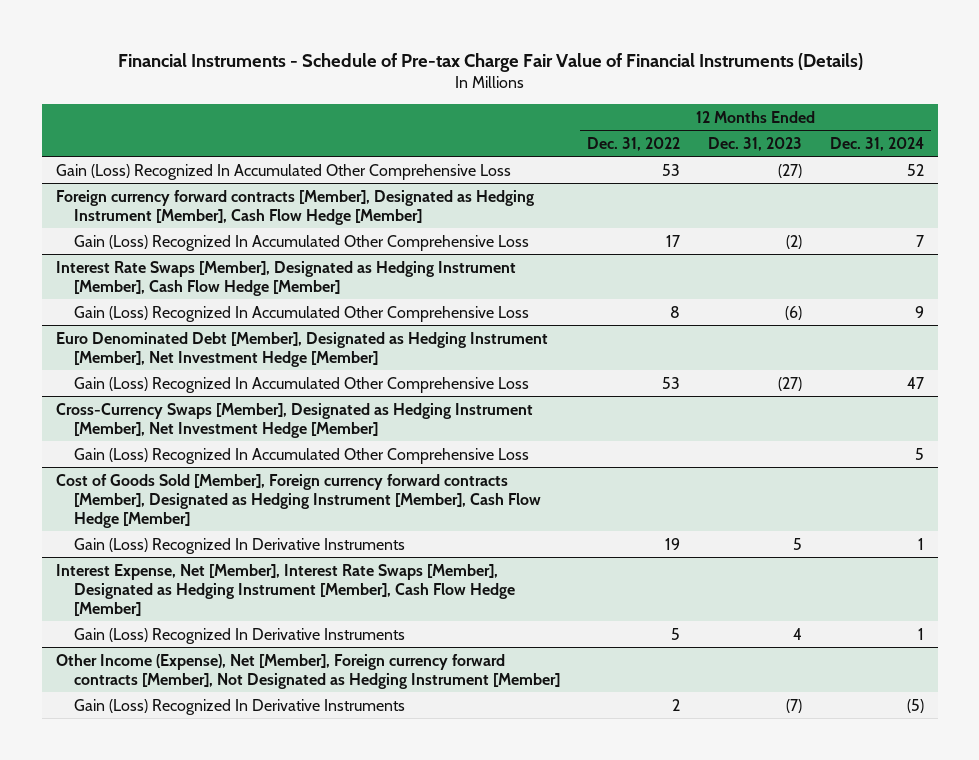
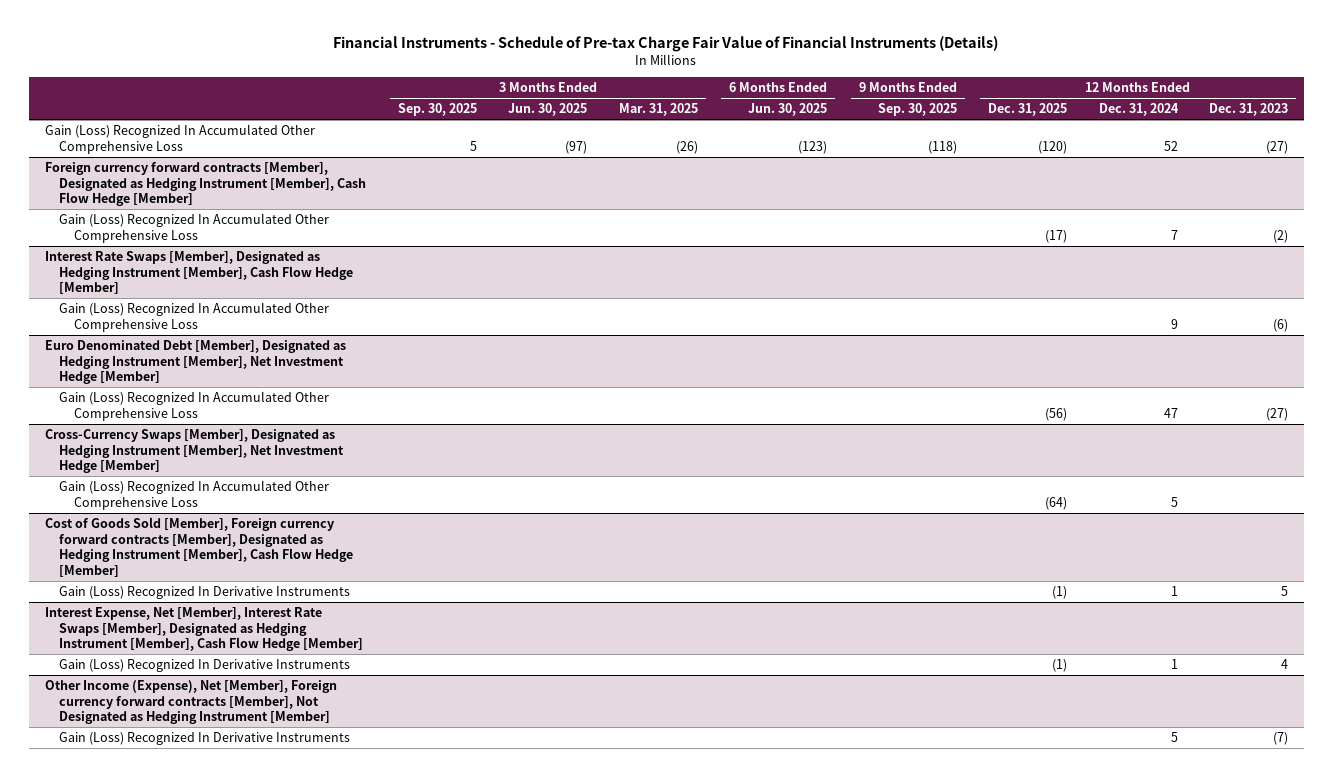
- | 12 Months Ended Dec. 31, 2022 | 12 Months Ended Dec. 31, 2023 | 12 Months Ended Dec. 31, 2024
+ | 3 Months Ended Sep. 30, 2025 | 3 Months Ended Jun. 30, 2025 | 3 Months Ended Mar. 31, 2025 | 6 Months Ended Jun. 30, 2025 | 9 Months Ended Sep. 30, 2025 | 12 Months Ended Dec. 31, 2025 | 12 Months Ended Dec. 31, 2024 | 12 Months Ended Dec. 31, 2023
@ Other Income (Expense), Net [Member], Foreign currency forward contracts [Member], Not Designated as Hedging Instrument [Member]
- Gain (Loss) Recognized In Derivative Instruments | 2 | (7) | (5)
+ Gain (Loss) Recognized In Derivative Instruments | | | | | | | 5 | (7)

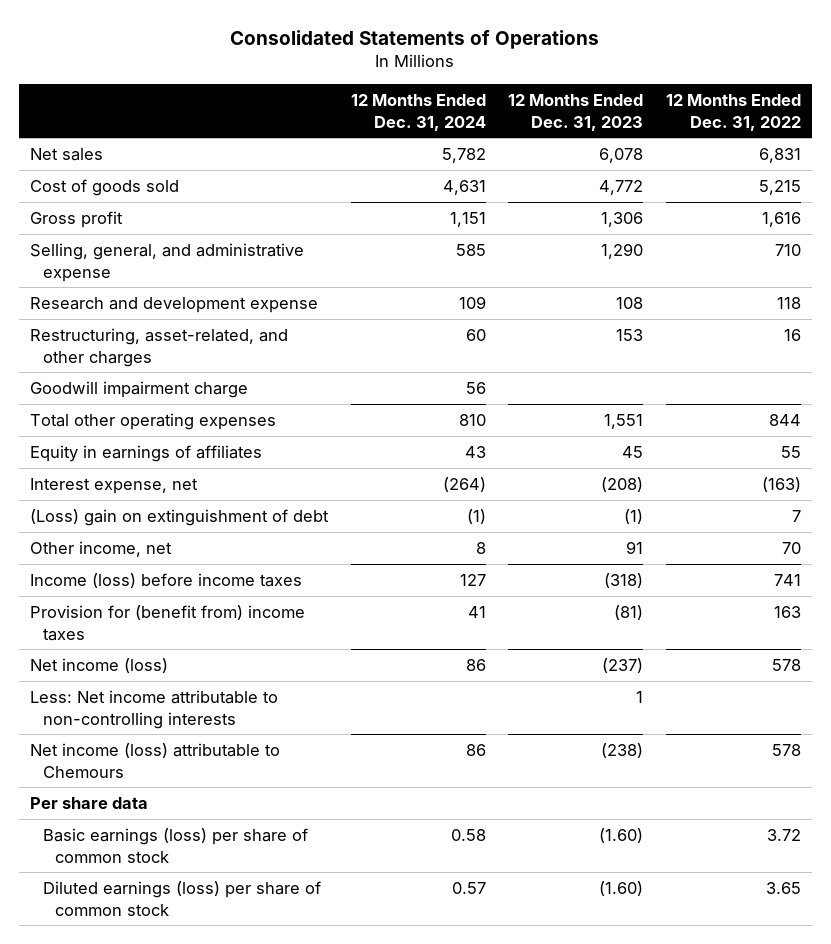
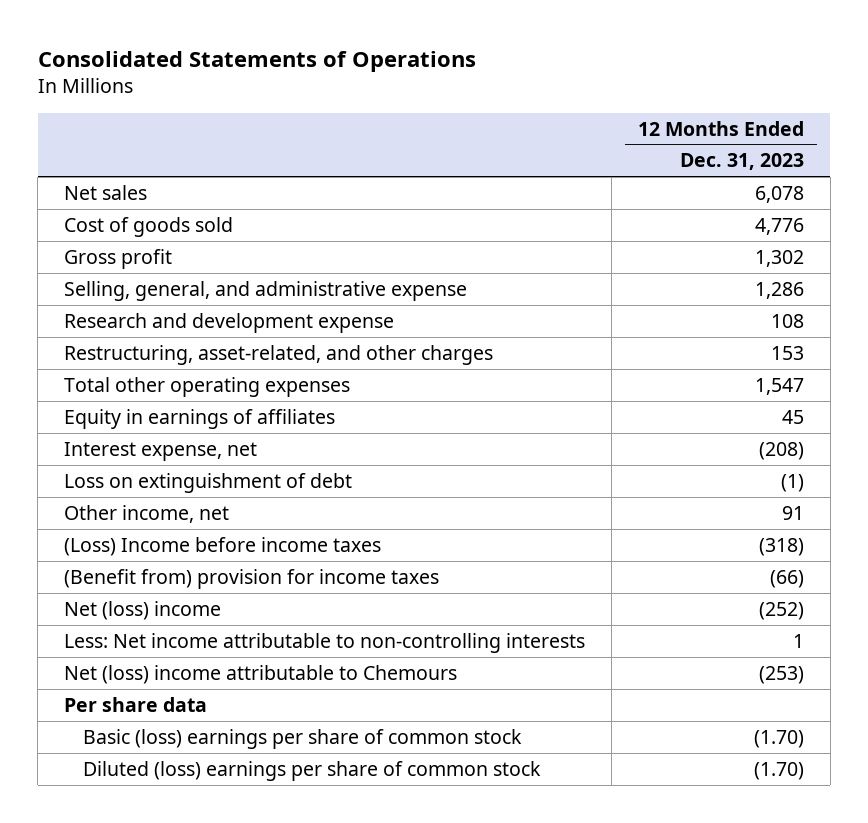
- | 12 Months Ended Dec. 31, 2024 | 12 Months Ended Dec. 31, 2023 | 12 Months Ended Dec. 31, 2022
+ | 12 Months Ended Dec. 31, 2023
- Cost of goods sold | 4,631 | 4,772 | 5,215
- Gross profit | 1,151 | 1,306 | 1,616
- Selling, general, and administrative expense | 585 | 1,290 | 710
+ Cost of goods sold | 4,776
+ Gross profit | 1,302
+ Selling, general, and administrative expense | 1,286
- Goodwill impairment charge | 56 | |
- Total other operating expenses | 810 | 1,551 | 844
+ Total other operating expenses | 1,547
- (Loss) gain on extinguishment of debt | (1) | (1) | 7
+ Loss on extinguishment of debt | (1)
- Income (loss) before income taxes | 127 | (318) | 741
- Provision for (benefit from) income taxes | 41 | (81) | 163
- Net income (loss) | 86 | (237) | 578
+ (Loss) Income before income taxes | (318)
+ (Benefit from) provision for income taxes | (66)
+ Net (loss) income | (252)
- Net income (loss) attributable to Chemours | 86 | (238) | 578
+ Net (loss) income attributable to Chemours | (253)
- Basic earnings (loss) per share of common stock | 0.58 | (1.60) | 3.72
- Diluted earnings (loss) per share of common stock | 0.57 | (1.60) | 3.65
+ Basic (loss) earnings per share of common stock | (1.70)
+ Diluted (loss) earnings per share of common stock | (1.70)

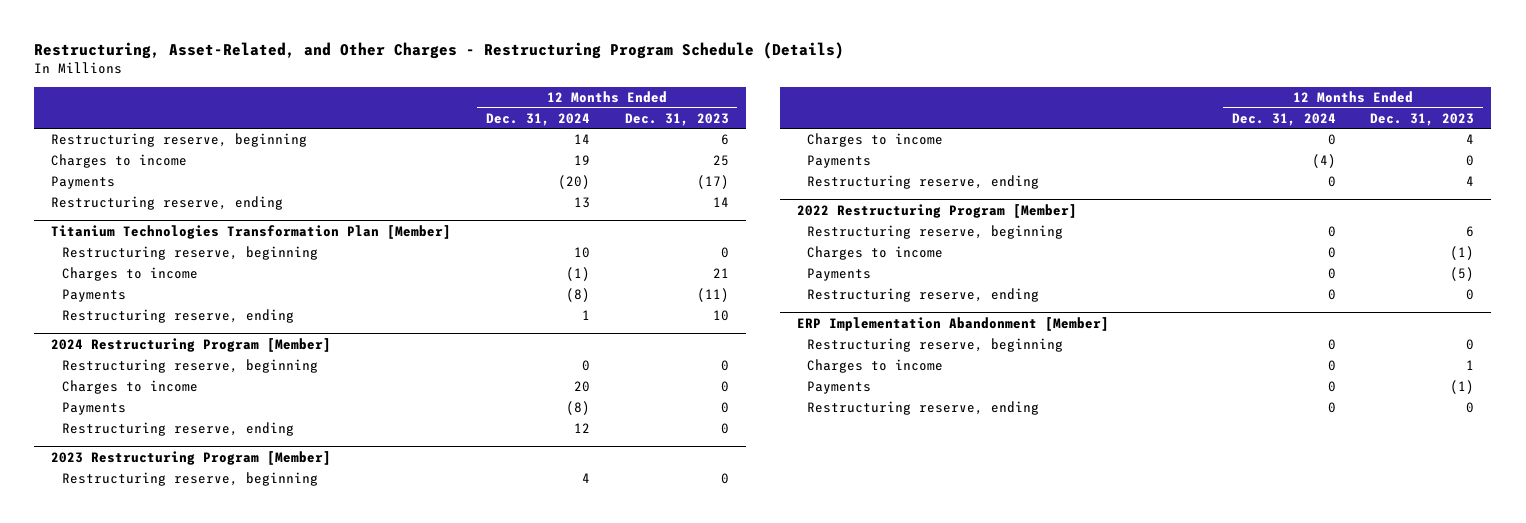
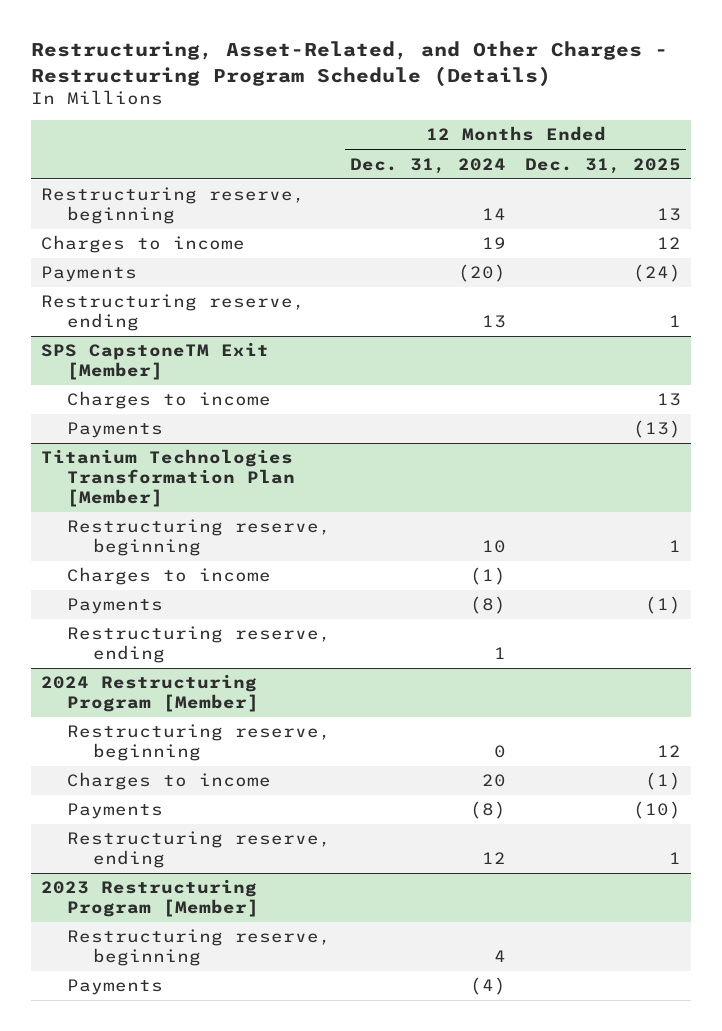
- | 12 Months Ended Dec. 31, 2024 | 12 Months Ended Dec. 31, 2023
+ | 12 Months Ended Dec. 31, 2024 | 12 Months Ended Dec. 31, 2025
+ SPS CapstoneTM Exit [Member]
+ Charges to income | | 13
+ Payments | | (13)
@ 2023 Restructuring Program [Member]
- Charges to income | 0 | 4
- Restructuring reserve, ending | 0 | 4
- 2022 Restructuring Program [Member]
- Restructuring reserve, beginning | 0 | 6
- Charges to income | 0 | (1)
- Payments | 0 | (5)
- Restructuring reserve, ending | 0 | 0
- ERP Implementation Abandonment [Member]
- Restructuring reserve, beginning | 0 | 0
- Charges to income | 0 | 1
- Payments | 0 | (1)
- Restructuring reserve, ending | 0 | 0

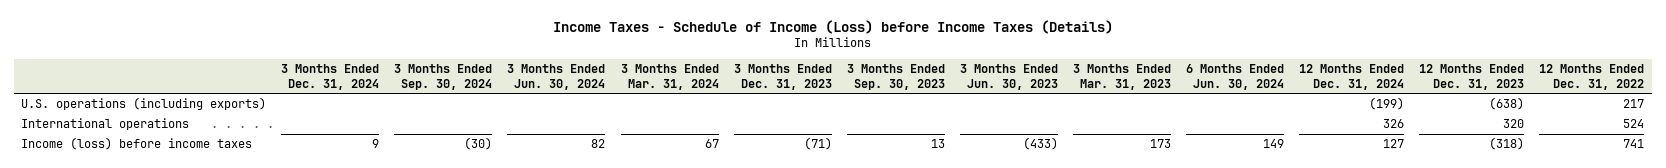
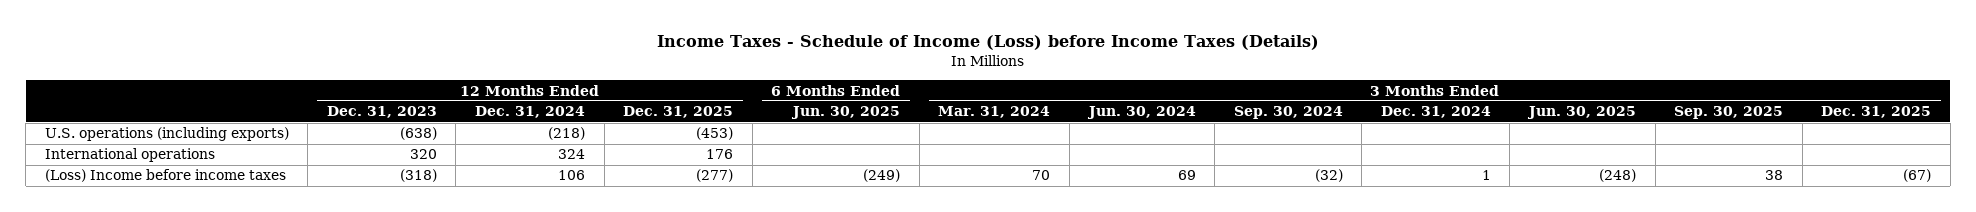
- | 3 Months Ended Dec. 31, 2024 | 3 Months Ended Sep. 30, 2024 | 3 Months Ended Jun. 30, 2024 | 3 Months Ended Mar. 31, 2024 | 3 Months Ended Dec. 31, 2023 | 3 Months Ended Sep. 30, 2023 | 3 Months Ended Jun. 30, 2023 | 3 Months Ended Mar. 31, 2023 | 6 Months Ended Jun. 30, 2024 | 12 Months Ended Dec. 31, 2024 | 12 Months Ended Dec. 31, 2023 | 12 Months Ended Dec. 31, 2022
+ | 12 Months Ended Dec. 31, 2023 | 12 Months Ended Dec. 31, 2024 | 12 Months Ended Dec. 31, 2025 | 6 Months Ended Jun. 30, 2025 | 3 Months Ended Mar. 31, 2024 | 3 Months Ended Jun. 30, 2024 | 3 Months Ended Sep. 30, 2024 | 3 Months Ended Dec. 31, 2024 | 3 Months Ended Jun. 30, 2025 | 3 Months Ended Sep. 30, 2025 | 3 Months Ended Dec. 31, 2025
- U.S. operations (including exports) | | | | | | | | | | (199) | (638) | 217
- International operations | | | | | | | | | | 326 | 320 | 524
- Income (loss) before income taxes | 9 | (30) | 82 | 67 | (71) | 13 | (433) | 173 | 149 | 127 | (318) | 741
+ U.S. operations (including exports) | (638) | (218) | (453) | | | | | | | |
+ International operations | 320 | 324 | 176 | | | | | | | |
+ (Loss) Income before income taxes | (318) | 106 | (277) | (249) | 70 | 69 | (32) | 1 | (248) | 38 | (67)

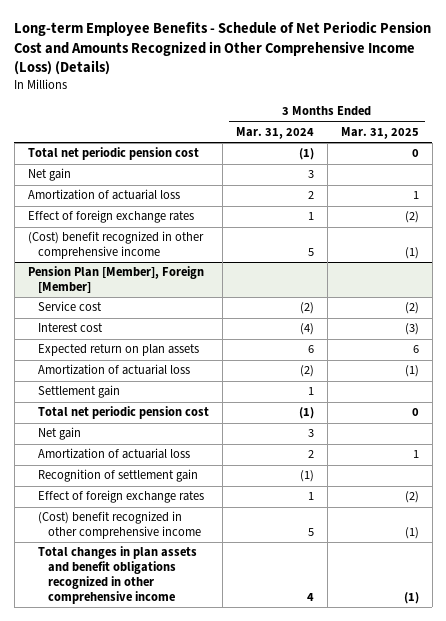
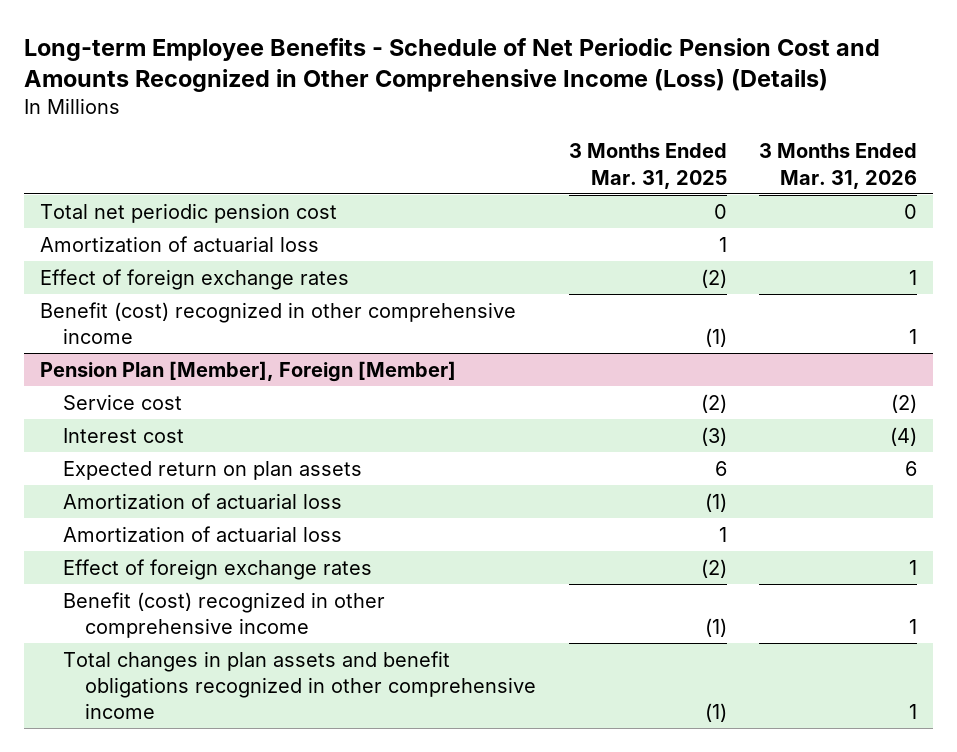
- | 3 Months Ended Mar. 31, 2024 | 3 Months Ended Mar. 31, 2025
+ | 3 Months Ended Mar. 31, 2025 | 3 Months Ended Mar. 31, 2026
- Net gain | 3 |
- (Cost) benefit recognized in other comprehensive income | 5 | (1)
+ Benefit (cost) recognized in other comprehensive income | (1) | 1
@ Pension Plan [Member], Foreign [Member]
- Settlement gain | 1 |
- Total net periodic pension cost | (1) | 0
- Net gain | 3 |
- Recognition of settlement gain | (1) |
- (Cost) benefit recognized in other comprehensive income | 5 | (1)
+ Benefit (cost) recognized in other comprehensive income | (1) | 1

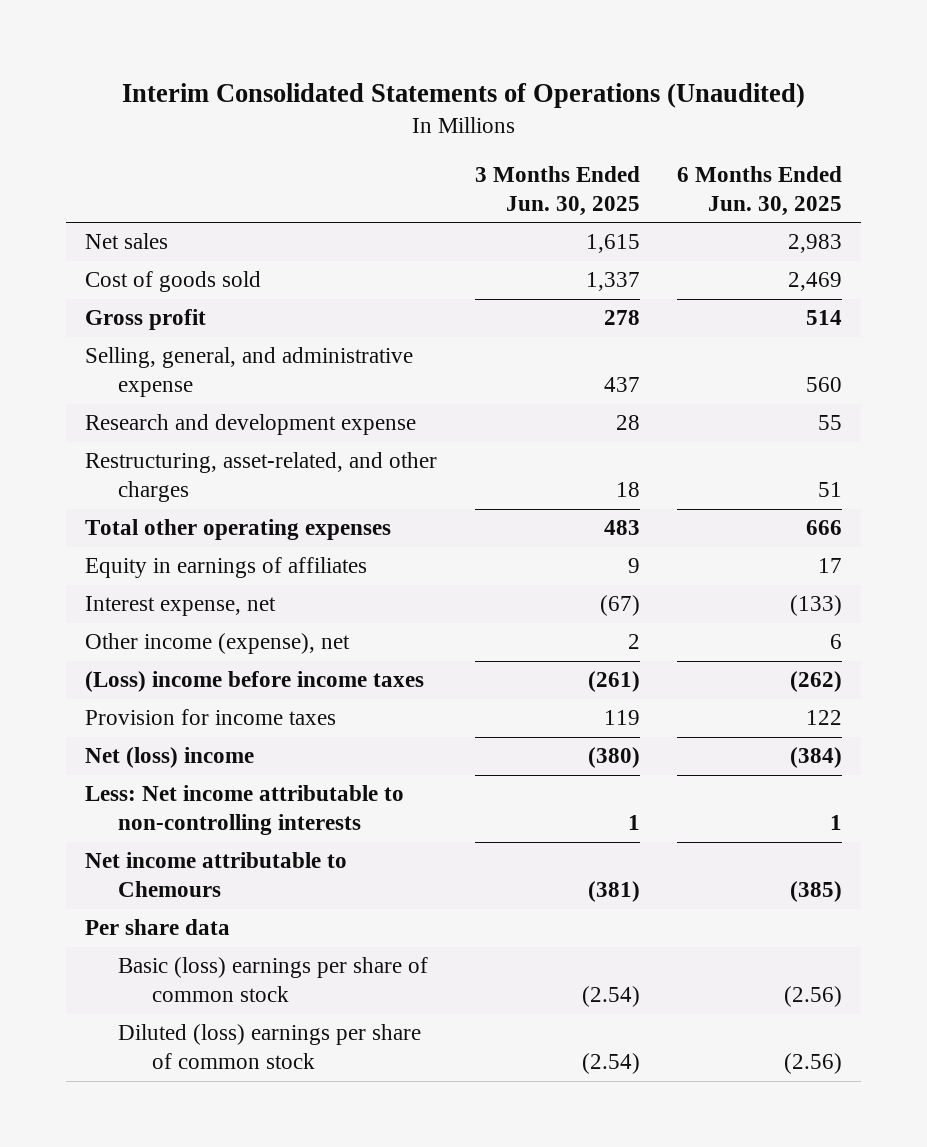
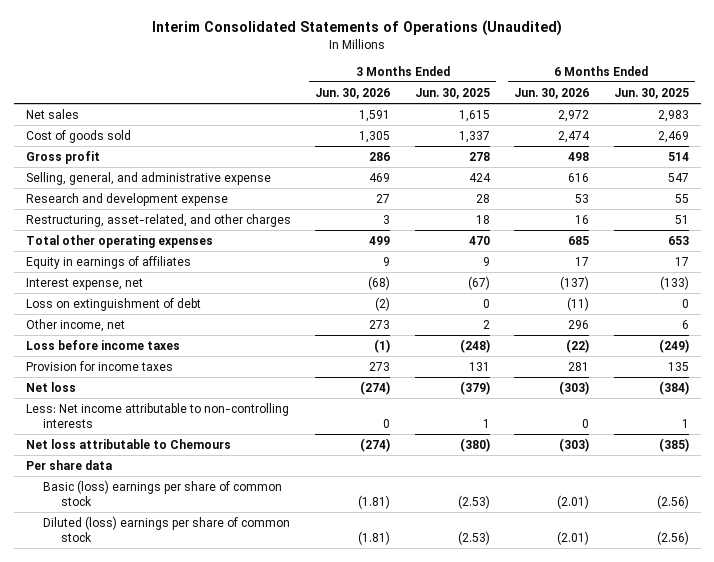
- | 3 Months Ended Jun. 30, 2025 | 6 Months Ended Jun. 30, 2025
+ | 3 Months Ended Jun. 30, 2026 | 3 Months Ended Jun. 30, 2025 | 6 Months Ended Jun. 30, 2026 | 6 Months Ended Jun. 30, 2025
- Selling, general, and administrative expense | 437 | 560
+ Selling, general, and administrative expense | 469 | 424 | 616 | 547
- Total other operating expenses | 483 | 666
+ Total other operating expenses | 499 | 470 | 685 | 653
- Other income (expense), net | 2 | 6
- (Loss) income before income taxes | (261) | (262)
- Provision for income taxes | 119 | 122
- Net (loss) income | (380) | (384)
+ Loss on extinguishment of debt | (2) | 0 | (11) | 0
+ Other income, net | 273 | 2 | 296 | 6
+ Loss before income taxes | (1) | (248) | (22) | (249)
+ Provision for income taxes | 273 | 131 | 281 | 135
+ Net loss | (274) | (379) | (303) | (384)
- Net income attributable to Chemours | (381) | (385)
+ Net loss attributable to Chemours | (274) | (380) | (303) | (385)
- Basic (loss) earnings per share of common stock | (2.54) | (2.56)
- Diluted (loss) earnings per share of common stock | (2.54) | (2.56)
+ Basic (loss) earnings per share of common stock | (1.81) | (2.53) | (2.01) | (2.56)
+ Diluted (loss) earnings per share of common stock | (1.81) | (2.53) | (2.01) | (2.56)

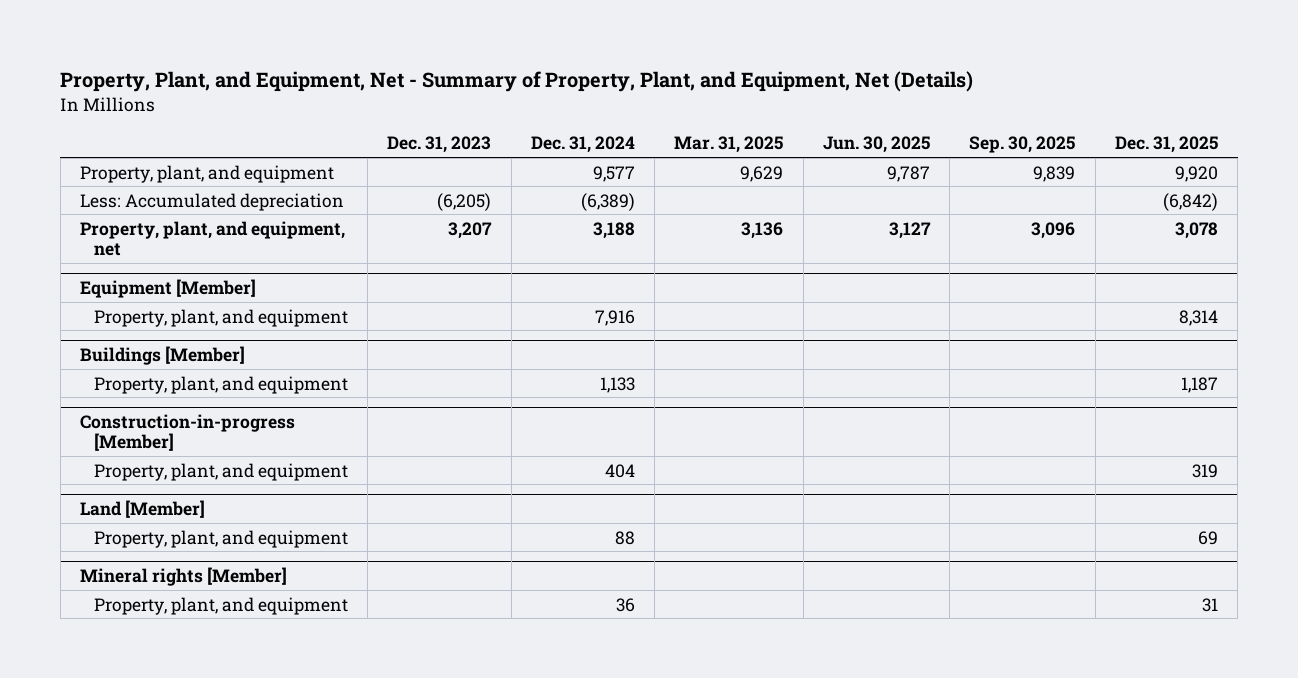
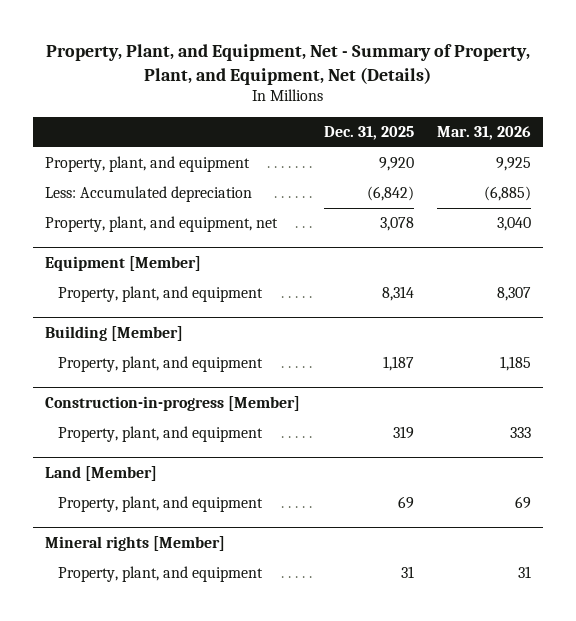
- | Dec. 31, 2023 | Dec. 31, 2024 | Mar. 31, 2025 | Jun. 30, 2025 | Sep. 30, 2025 | Dec. 31, 2025
+ | Dec. 31, 2025 | Mar. 31, 2026
- Buildings [Member]
+ Building [Member]

